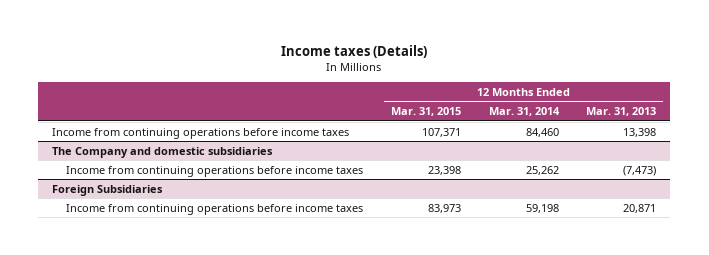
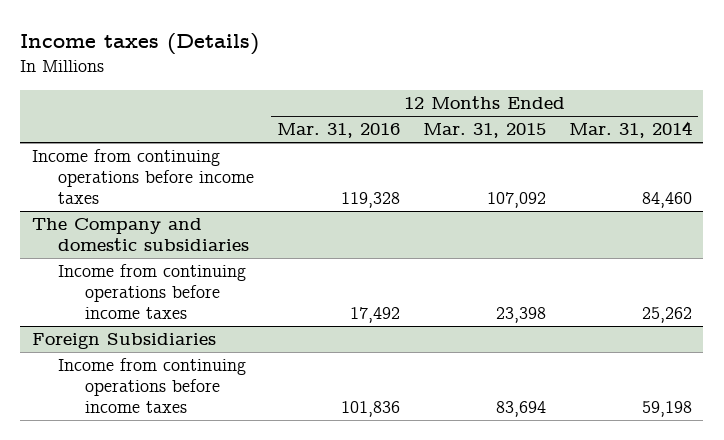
- | 12 Months Ended Mar. 31, 2015 | 12 Months Ended Mar. 31, 2014 | 12 Months Ended Mar. 31, 2013
+ | 12 Months Ended Mar. 31, 2016 | 12 Months Ended Mar. 31, 2015 | 12 Months Ended Mar. 31, 2014
- Income from continuing operations before income taxes | 107,371 | 84,460 | 13,398
+ Income from continuing operations before income taxes | 119,328 | 107,092 | 84,460
@ Foreign Subsidiaries
- Income from continuing operations before income taxes | 83,973 | 59,198 | 20,871
+ Income from continuing operations before income taxes | 101,836 | 83,694 | 59,198

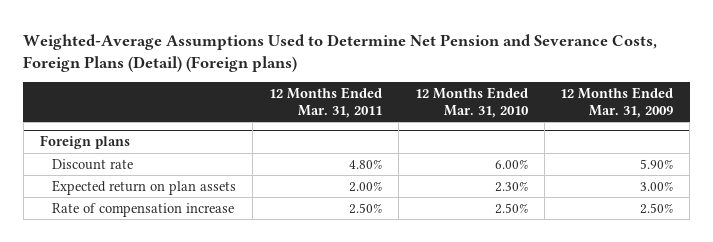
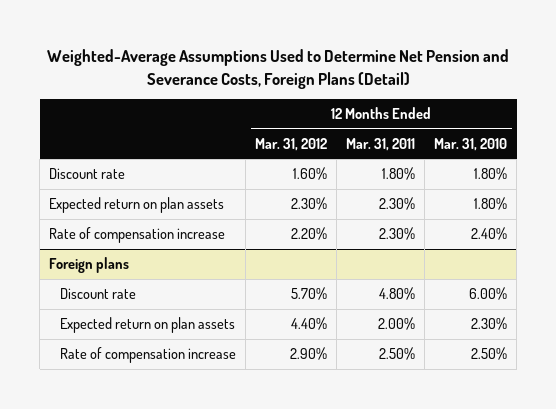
- Weighted-Average Assumptions Used to Determine Net Pension and Severance Costs, Foreign Plans (Detail) (Foreign plans)
+ Weighted-Average Assumptions Used to Determine Net Pension and Severance Costs, Foreign Plans (Detail)
- | 12 Months Ended Mar. 31, 2011 | 12 Months Ended Mar. 31, 2010 | 12 Months Ended Mar. 31, 2009
+ | 12 Months Ended Mar. 31, 2012 | 12 Months Ended Mar. 31, 2011 | 12 Months Ended Mar. 31, 2010
+ Discount rate | 1.60% | 1.80% | 1.80%
+ Expected return on plan assets | 2.30% | 2.30% | 1.80%
+ Rate of compensation increase | 2.20% | 2.30% | 2.40%

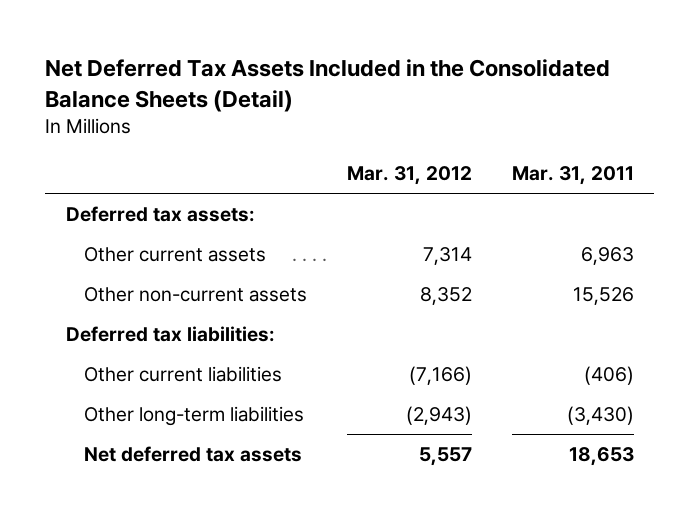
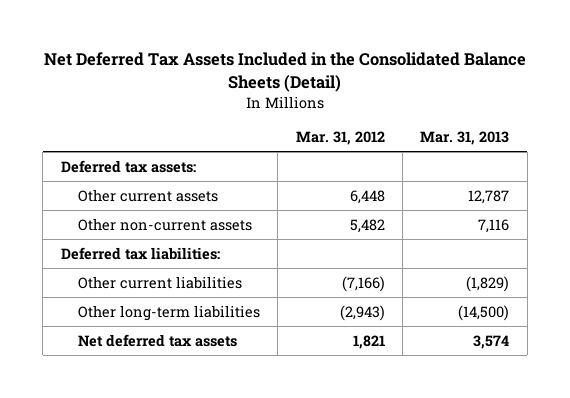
- | Mar. 31, 2012 | Mar. 31, 2011
+ | Mar. 31, 2012 | Mar. 31, 2013
- Other current assets | 7,314 | 6,963
- Other non-current assets | 8,352 | 15,526
+ Other current assets | 6,448 | 12,787
+ Other non-current assets | 5,482 | 7,116
- Net deferred tax assets | 5,557 | 18,653
+ Net deferred tax assets | 1,821 | 3,574

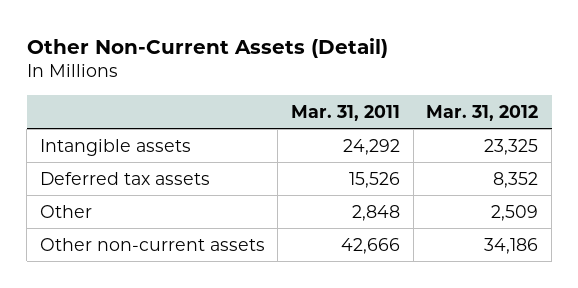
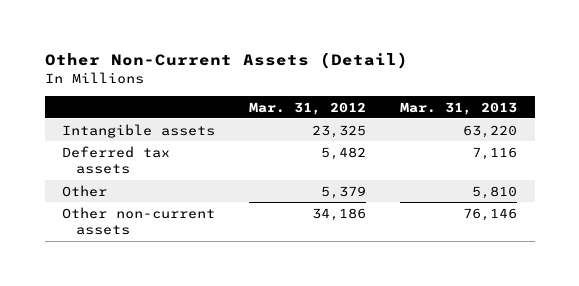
- | Mar. 31, 2011 | Mar. 31, 2012
+ | Mar. 31, 2012 | Mar. 31, 2013
- Deferred tax assets | 15,526 | 8,352
- Other | 2,848 | 2,509
+ Deferred tax assets | 5,482 | 7,116
+ Other | 5,379 | 5,810

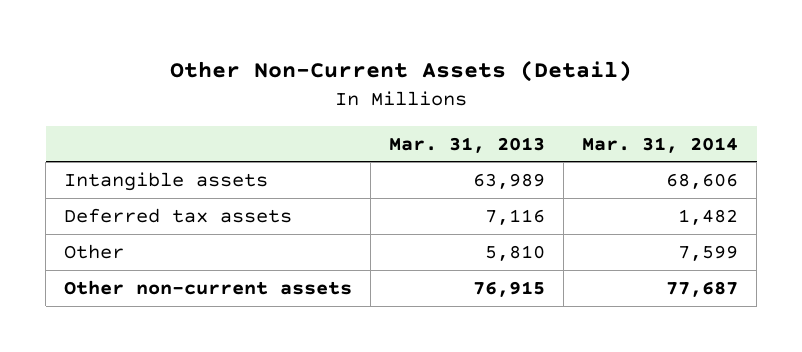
- | Mar. 31, 2012 | Mar. 31, 2013
+ | Mar. 31, 2013 | Mar. 31, 2014
- Intangible assets | 23,325 | 63,220
+ Intangible assets | 63,989 | 68,606
- Other non-current assets | 34,186 | 76,146
+ Other non-current assets | 76,915 | 77,687

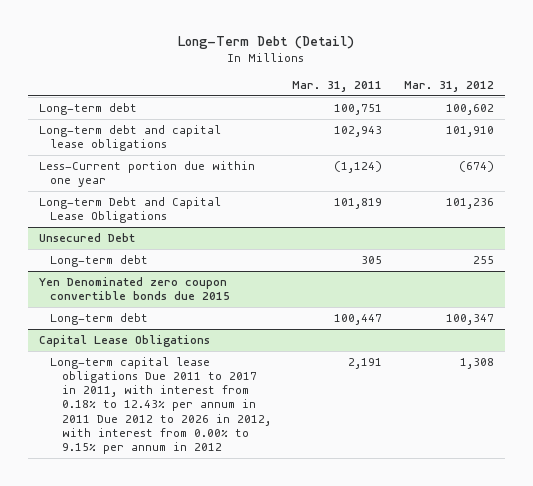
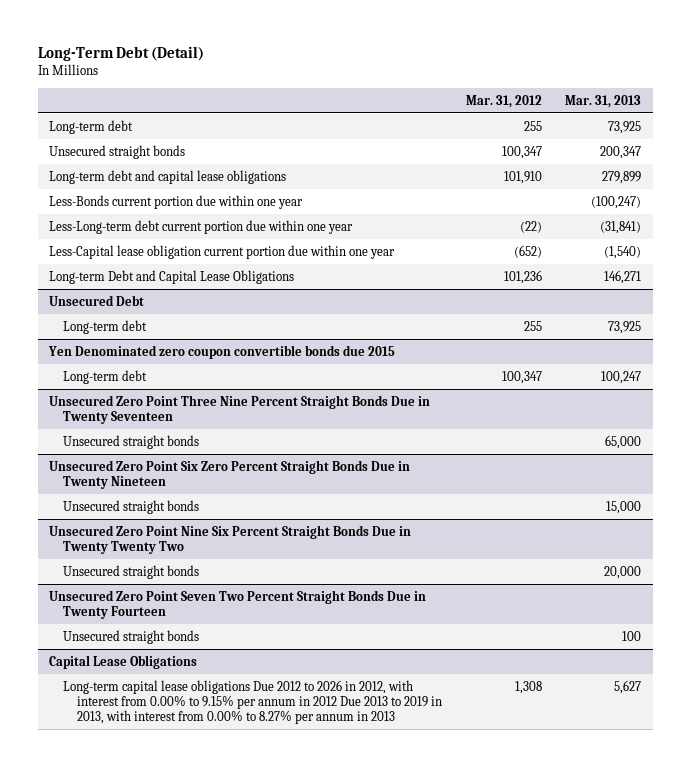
- | Mar. 31, 2011 | Mar. 31, 2012
+ | Mar. 31, 2012 | Mar. 31, 2013
- Long-term debt | 100,751 | 100,602
+ Long-term debt | 255 | 73,925
+ Unsecured straight bonds | 100,347 | 200,347
- Less-Current portion due within one year | (1,124) | (674)
+ Less-Bonds current portion due within one year | | (100,247)
+ Less-Long-term debt current portion due within one year | (22) | (31,841)
+ Less-Capital lease obligation current portion due within one year | (652) | (1,540)
+ Unsecured Zero Point Three Nine Percent Straight Bonds Due in Twenty Seventeen
+ Unsecured straight bonds | | 65,000
+ Unsecured Zero Point Six Zero Percent Straight Bonds Due in Twenty Nineteen
+ Unsecured straight bonds | | 15,000
+ Unsecured Zero Point Nine Six Percent Straight Bonds Due in Twenty Twenty Two
+ Unsecured straight bonds | | 20,000
+ Unsecured Zero Point Seven Two Percent Straight Bonds Due in Twenty Fourteen
+ Unsecured straight bonds | | 100
@ Capital Lease Obligations
- Long-term capital lease obligations Due 2011 to 2017 in 2011, with interest from 0.18% to 12.43% per annum in 2011 Due 2012 to 2026 in 2012, with interest from 0.00% to 9.15% per annum in 2012 | 2,191 | 1,308
+ Long-term capital lease obligations Due 2012 to 2026 in 2012, with interest from 0.00% to 9.15% per annum in 2012 Due 2013 to 2019 in 2013, with interest from 0.00% to 8.27% per annum in 2013 | 1,308 | 5,627

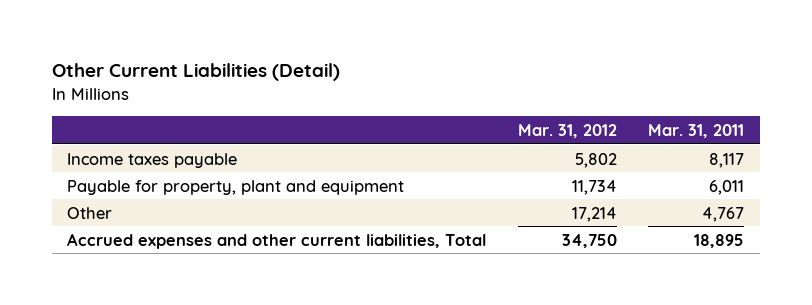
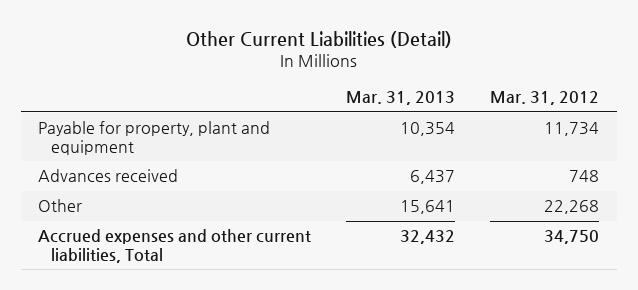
- | Mar. 31, 2012 | Mar. 31, 2011
+ | Mar. 31, 2013 | Mar. 31, 2012
- Income taxes payable | 5,802 | 8,117
- Other | 17,214 | 4,767
+ Advances received | 6,437 | 748
+ Other | 15,641 | 22,268

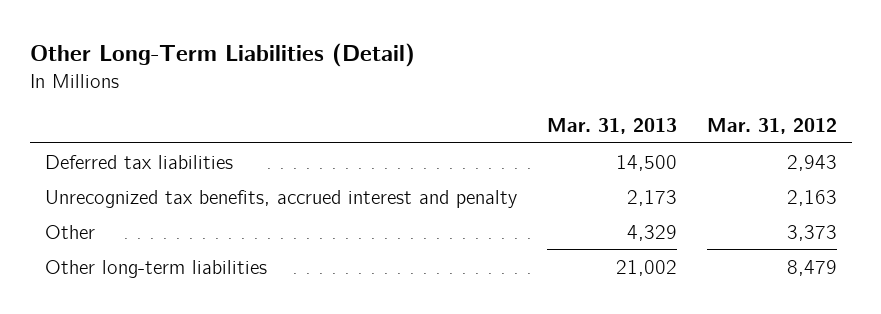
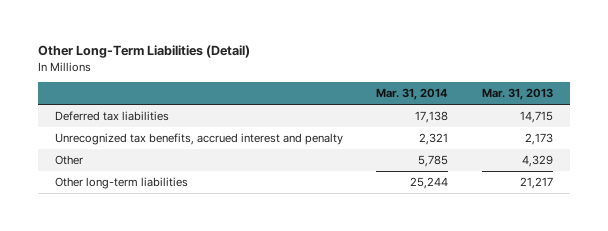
- | Mar. 31, 2013 | Mar. 31, 2012
+ | Mar. 31, 2014 | Mar. 31, 2013
- Deferred tax liabilities | 14,500 | 2,943
+ Deferred tax liabilities | 17,138 | 14,715
- Other long-term liabilities | 21,002 | 8,479
+ Other long-term liabilities | 25,244 | 21,217

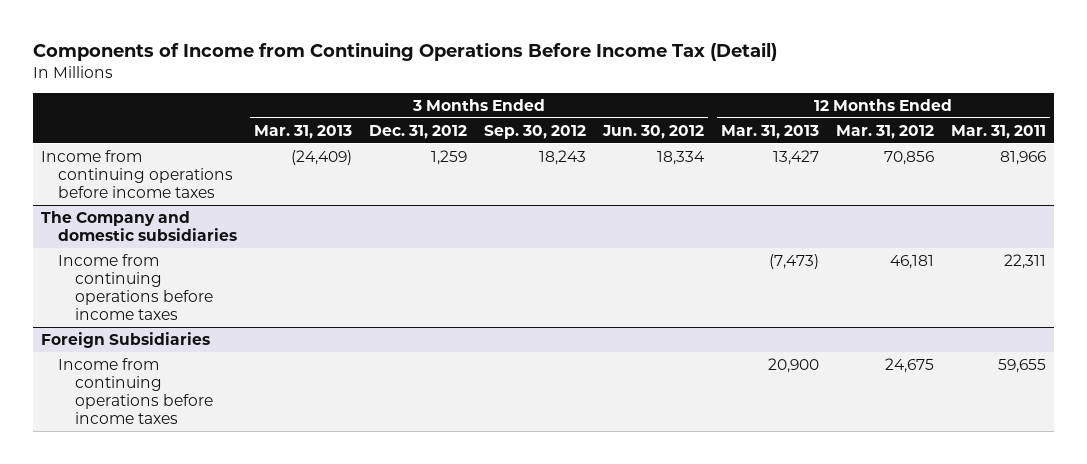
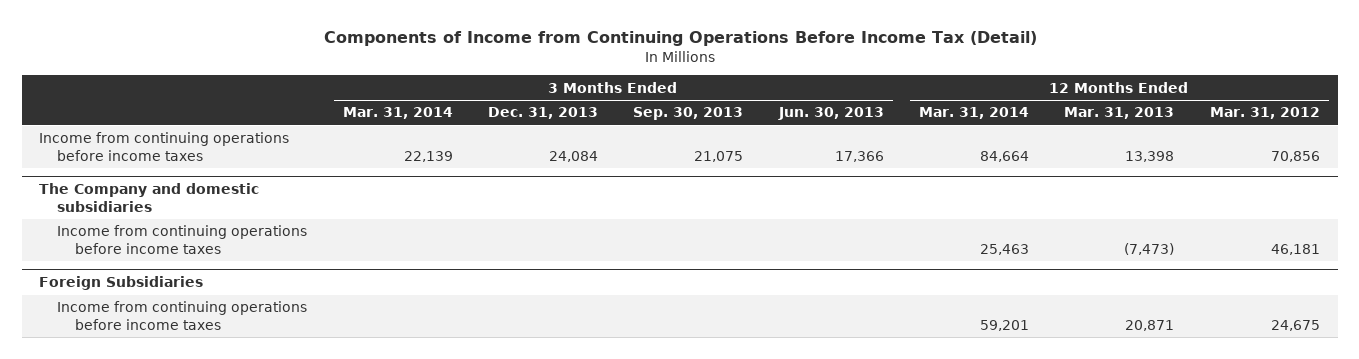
- | 3 Months Ended Mar. 31, 2013 | 3 Months Ended Dec. 31, 2012 | 3 Months Ended Sep. 30, 2012 | 3 Months Ended Jun. 30, 2012 | 12 Months Ended Mar. 31, 2013 | 12 Months Ended Mar. 31, 2012 | 12 Months Ended Mar. 31, 2011
+ | 3 Months Ended Mar. 31, 2014 | 3 Months Ended Dec. 31, 2013 | 3 Months Ended Sep. 30, 2013 | 3 Months Ended Jun. 30, 2013 | 12 Months Ended Mar. 31, 2014 | 12 Months Ended Mar. 31, 2013 | 12 Months Ended Mar. 31, 2012
- Income from continuing operations before income taxes | (24,409) | 1,259 | 18,243 | 18,334 | 13,427 | 70,856 | 81,966
+ Income from continuing operations before income taxes | 22,139 | 24,084 | 21,075 | 17,366 | 84,664 | 13,398 | 70,856
@ Foreign Subsidiaries
- Income from continuing operations before income taxes | | | | | 20,900 | 24,675 | 59,655
+ Income from continuing operations before income taxes | | | | | 59,201 | 20,871 | 24,675

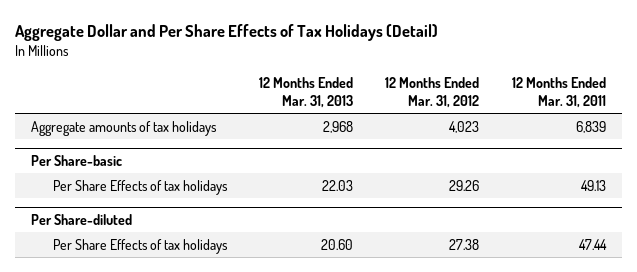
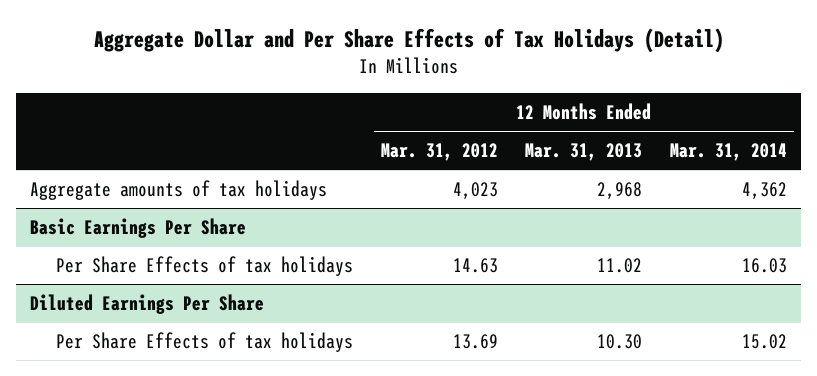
- | 12 Months Ended Mar. 31, 2013 | 12 Months Ended Mar. 31, 2012 | 12 Months Ended Mar. 31, 2011
+ | 12 Months Ended Mar. 31, 2012 | 12 Months Ended Mar. 31, 2013 | 12 Months Ended Mar. 31, 2014
- Per Share-basic
- Per Share Effects of tax holidays | 22.03 | 29.26 | 49.13
- Per Share-diluted
- Per Share Effects of tax holidays | 20.60 | 27.38 | 47.44
+ Basic Earnings Per Share
+ Per Share Effects of tax holidays | 14.63 | 11.02 | 16.03
+ Diluted Earnings Per Share
+ Per Share Effects of tax holidays | 13.69 | 10.30 | 15.02

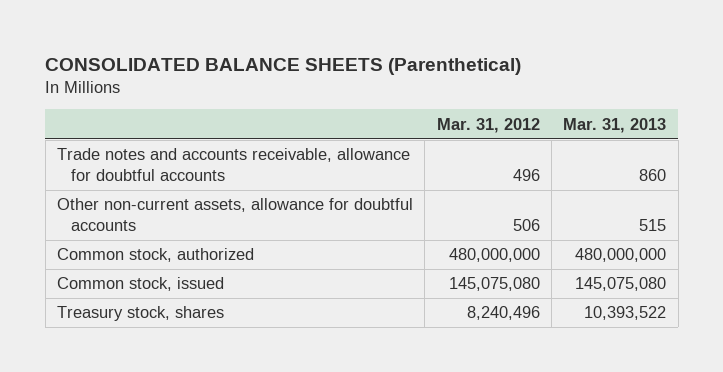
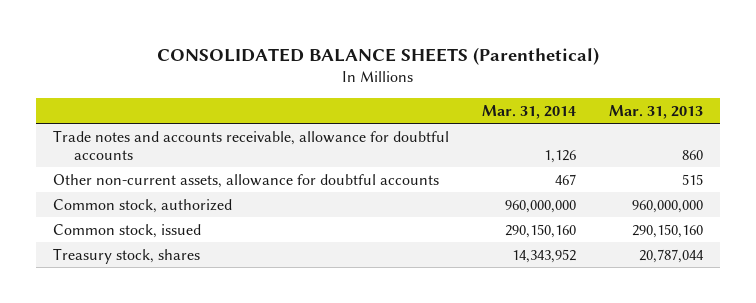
- | Mar. 31, 2012 | Mar. 31, 2013
+ | Mar. 31, 2014 | Mar. 31, 2013
- Common stock, authorized | 480,000,000 | 480,000,000
- Common stock, issued | 145,075,080 | 145,075,080
- Treasury stock, shares | 8,240,496 | 10,393,522
+ Common stock, authorized | 960,000,000 | 960,000,000
+ Common stock, issued | 290,150,160 | 290,150,160
+ Treasury stock, shares | 14,343,952 | 20,787,044

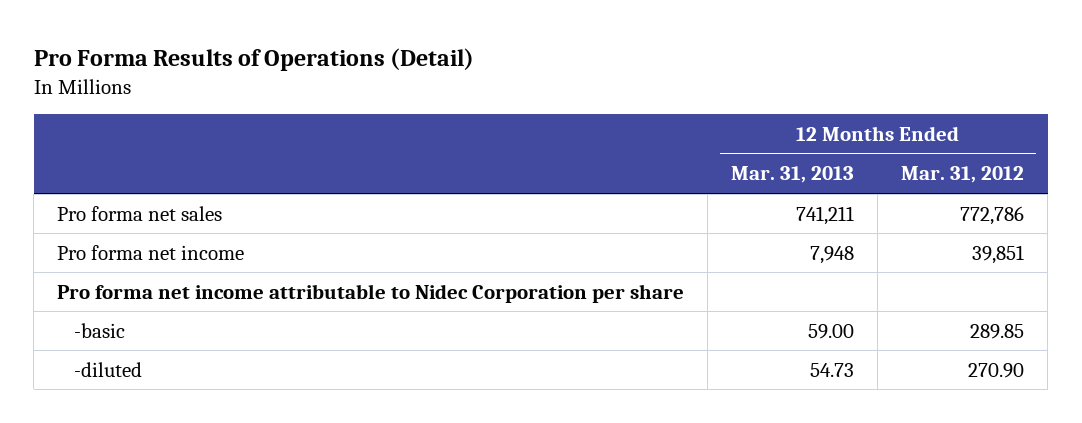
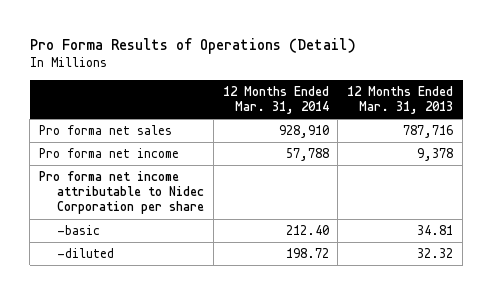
- | 12 Months Ended Mar. 31, 2013 | 12 Months Ended Mar. 31, 2012
+ | 12 Months Ended Mar. 31, 2014 | 12 Months Ended Mar. 31, 2013
- Pro forma net sales | 741,211 | 772,786
- Pro forma net income | 7,948 | 39,851
+ Pro forma net sales | 928,910 | 787,716
+ Pro forma net income | 57,788 | 9,378
- -basic | 59.00 | 289.85
- -diluted | 54.73 | 270.90
+ -basic | 212.40 | 34.81
+ -diluted | 198.72 | 32.32

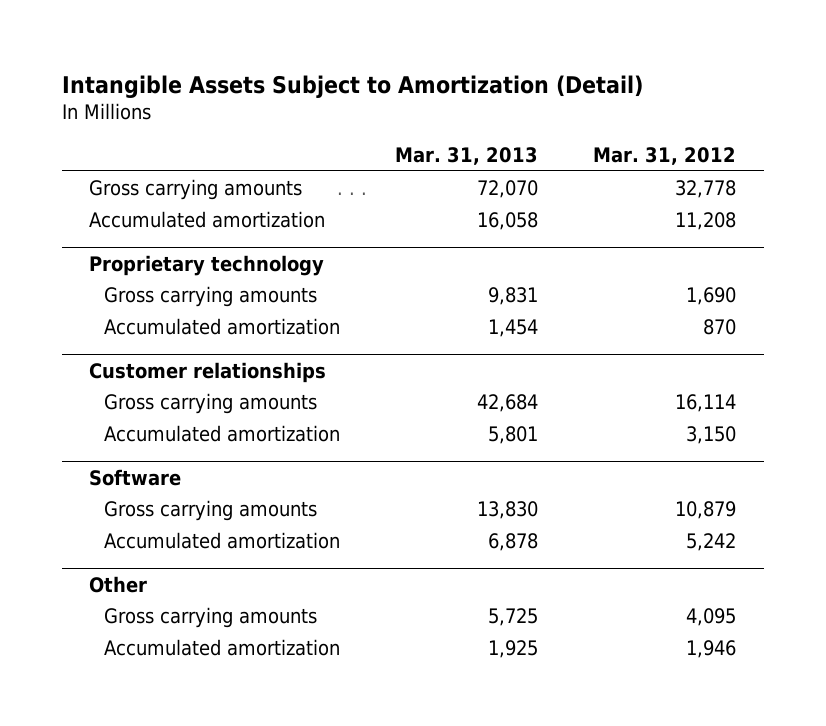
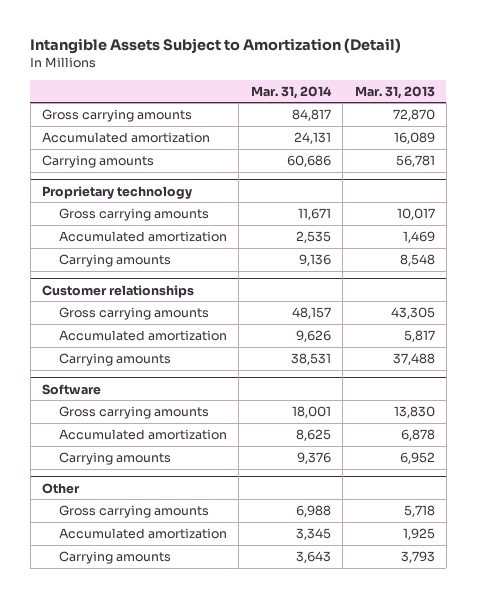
- | Mar. 31, 2013 | Mar. 31, 2012
+ | Mar. 31, 2014 | Mar. 31, 2013
- Gross carrying amounts | 72,070 | 32,778
- Accumulated amortization | 16,058 | 11,208
+ Gross carrying amounts | 84,817 | 72,870
+ Accumulated amortization | 24,131 | 16,089
+ Carrying amounts | 60,686 | 56,781
@ Proprietary technology
- Gross carrying amounts | 9,831 | 1,690
- Accumulated amortization | 1,454 | 870
+ Gross carrying amounts | 11,671 | 10,017
+ Accumulated amortization | 2,535 | 1,469
+ Carrying amounts | 9,136 | 8,548
@ Customer relationships
- Gross carrying amounts | 42,684 | 16,114
- Accumulated amortization | 5,801 | 3,150
+ Gross carrying amounts | 48,157 | 43,305
+ Accumulated amortization | 9,626 | 5,817
+ Carrying amounts | 38,531 | 37,488
@ Software
+ Carrying amounts | 9,376 | 6,952
@ Other
- Gross carrying amounts | 5,725 | 4,095
+ Gross carrying amounts | 6,988 | 5,718
+ Carrying amounts | 3,643 | 3,793

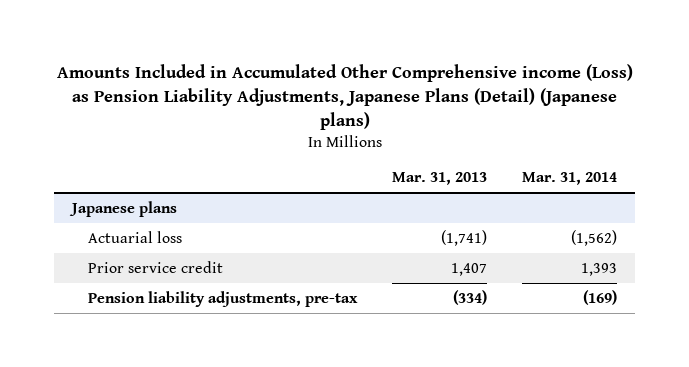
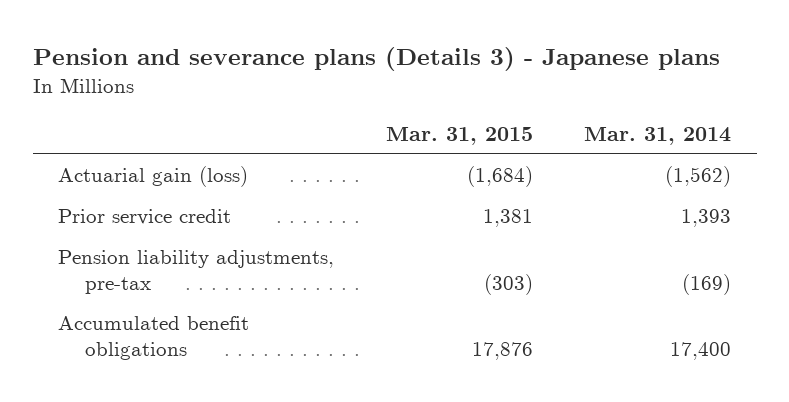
- Amounts Included in Accumulated Other Comprehensive income (Loss) as Pension Liability Adjustments, Japanese Plans (Detail) (Japanese plans)
+ Pension and severance plans (Details 3) - Japanese plans
- | Mar. 31, 2013 | Mar. 31, 2014
+ | Mar. 31, 2015 | Mar. 31, 2014
- Japanese plans
- Actuarial loss | (1,741) | (1,562)
+ Actuarial gain (loss) | (1,684) | (1,562)
+ Accumulated benefit obligations | 17,876 | 17,400

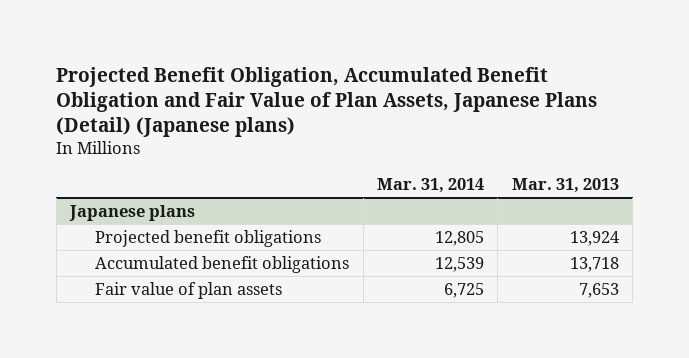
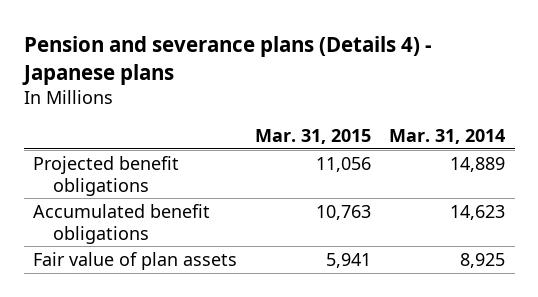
- Projected Benefit Obligation, Accumulated Benefit Obligation and Fair Value of Plan Assets, Japanese Plans (Detail) (Japanese plans)
+ Pension and severance plans (Details 4) - Japanese plans
- | Mar. 31, 2014 | Mar. 31, 2013
+ | Mar. 31, 2015 | Mar. 31, 2014
- Japanese plans
- Projected benefit obligations | 12,805 | 13,924
- Accumulated benefit obligations | 12,539 | 13,718
- Fair value of plan assets | 6,725 | 7,653
+ Projected benefit obligations | 11,056 | 14,889
+ Accumulated benefit obligations | 10,763 | 14,623
+ Fair value of plan assets | 5,941 | 8,925

